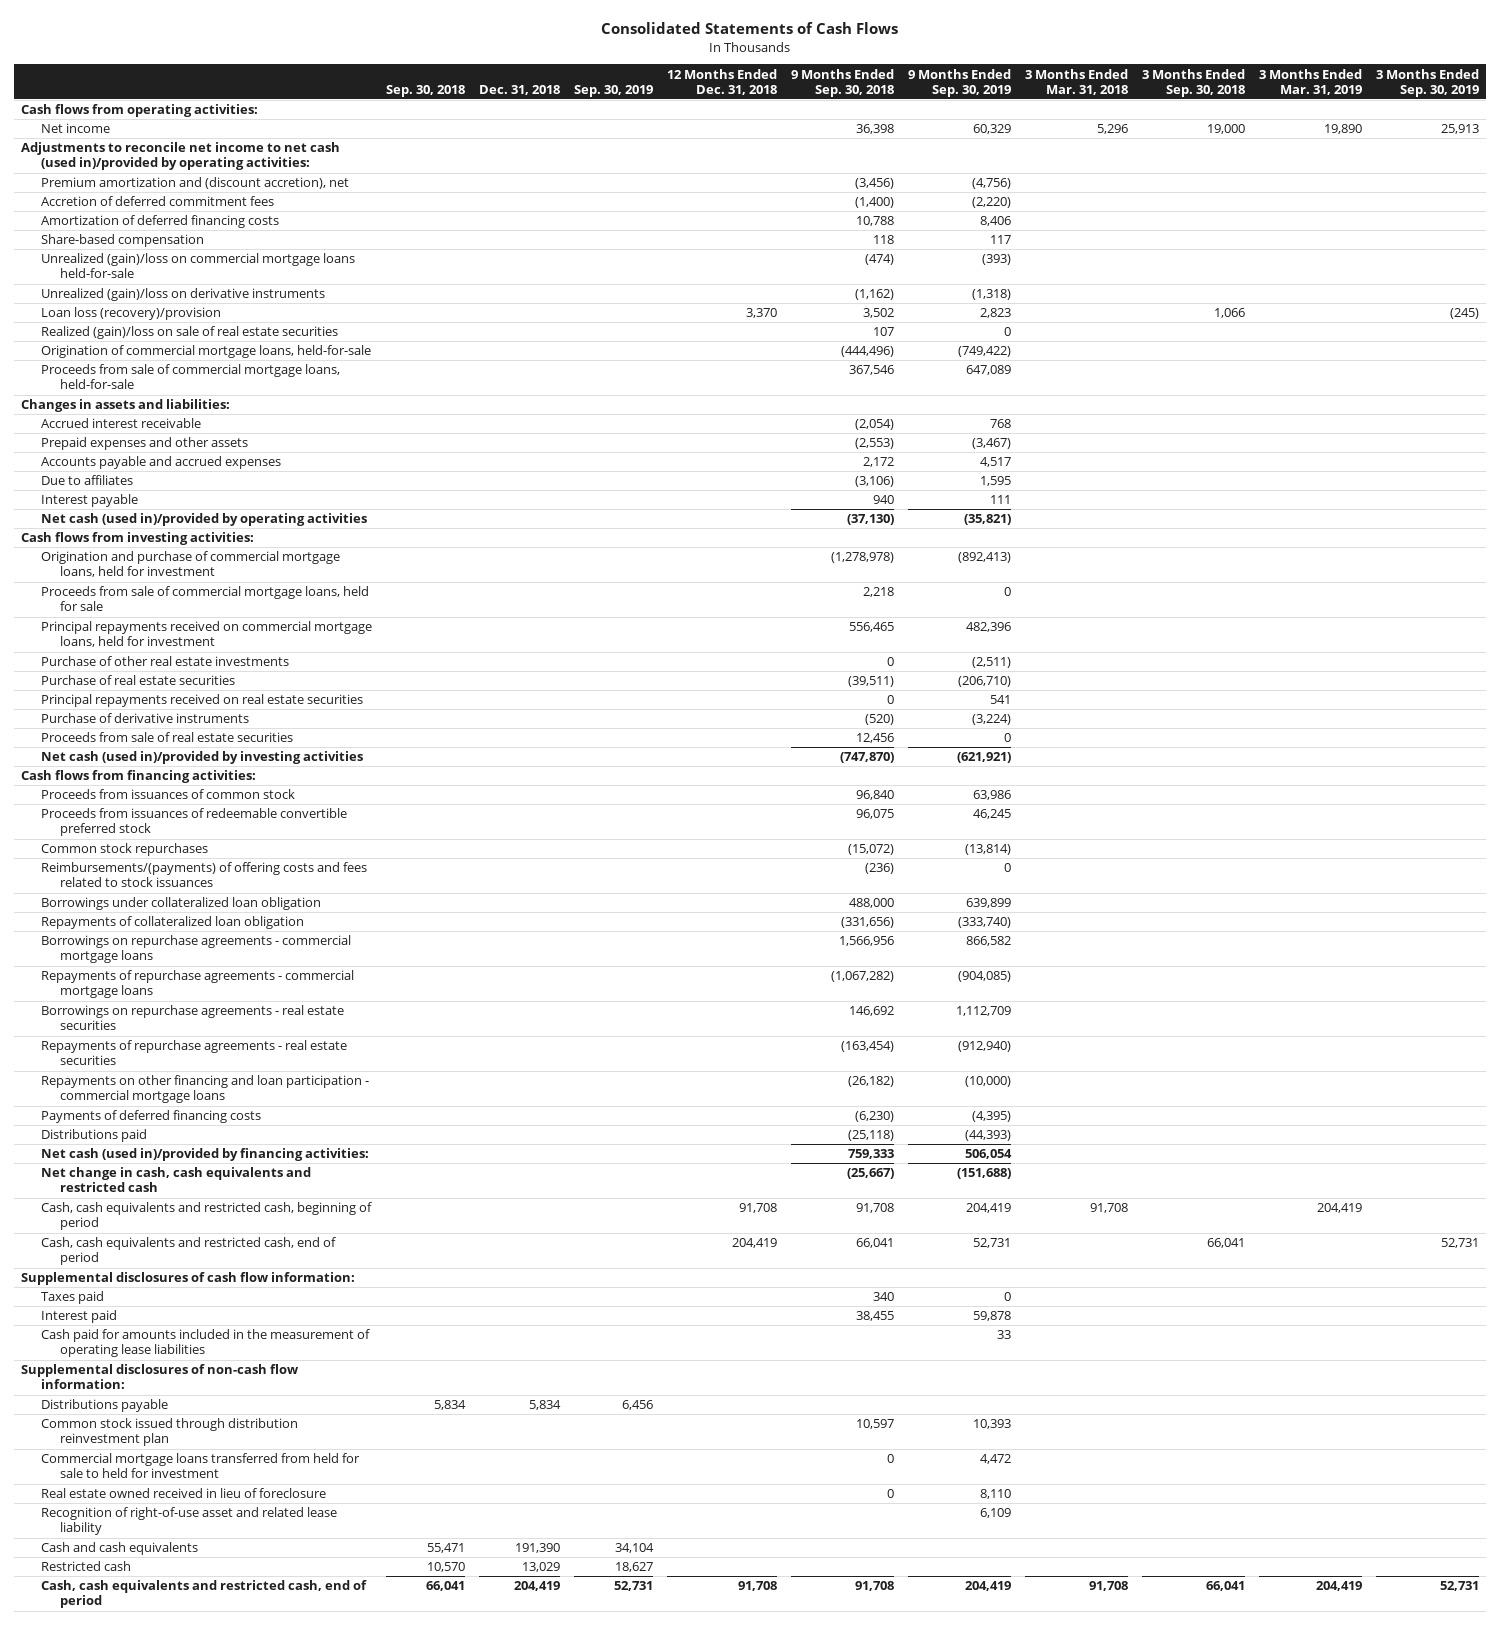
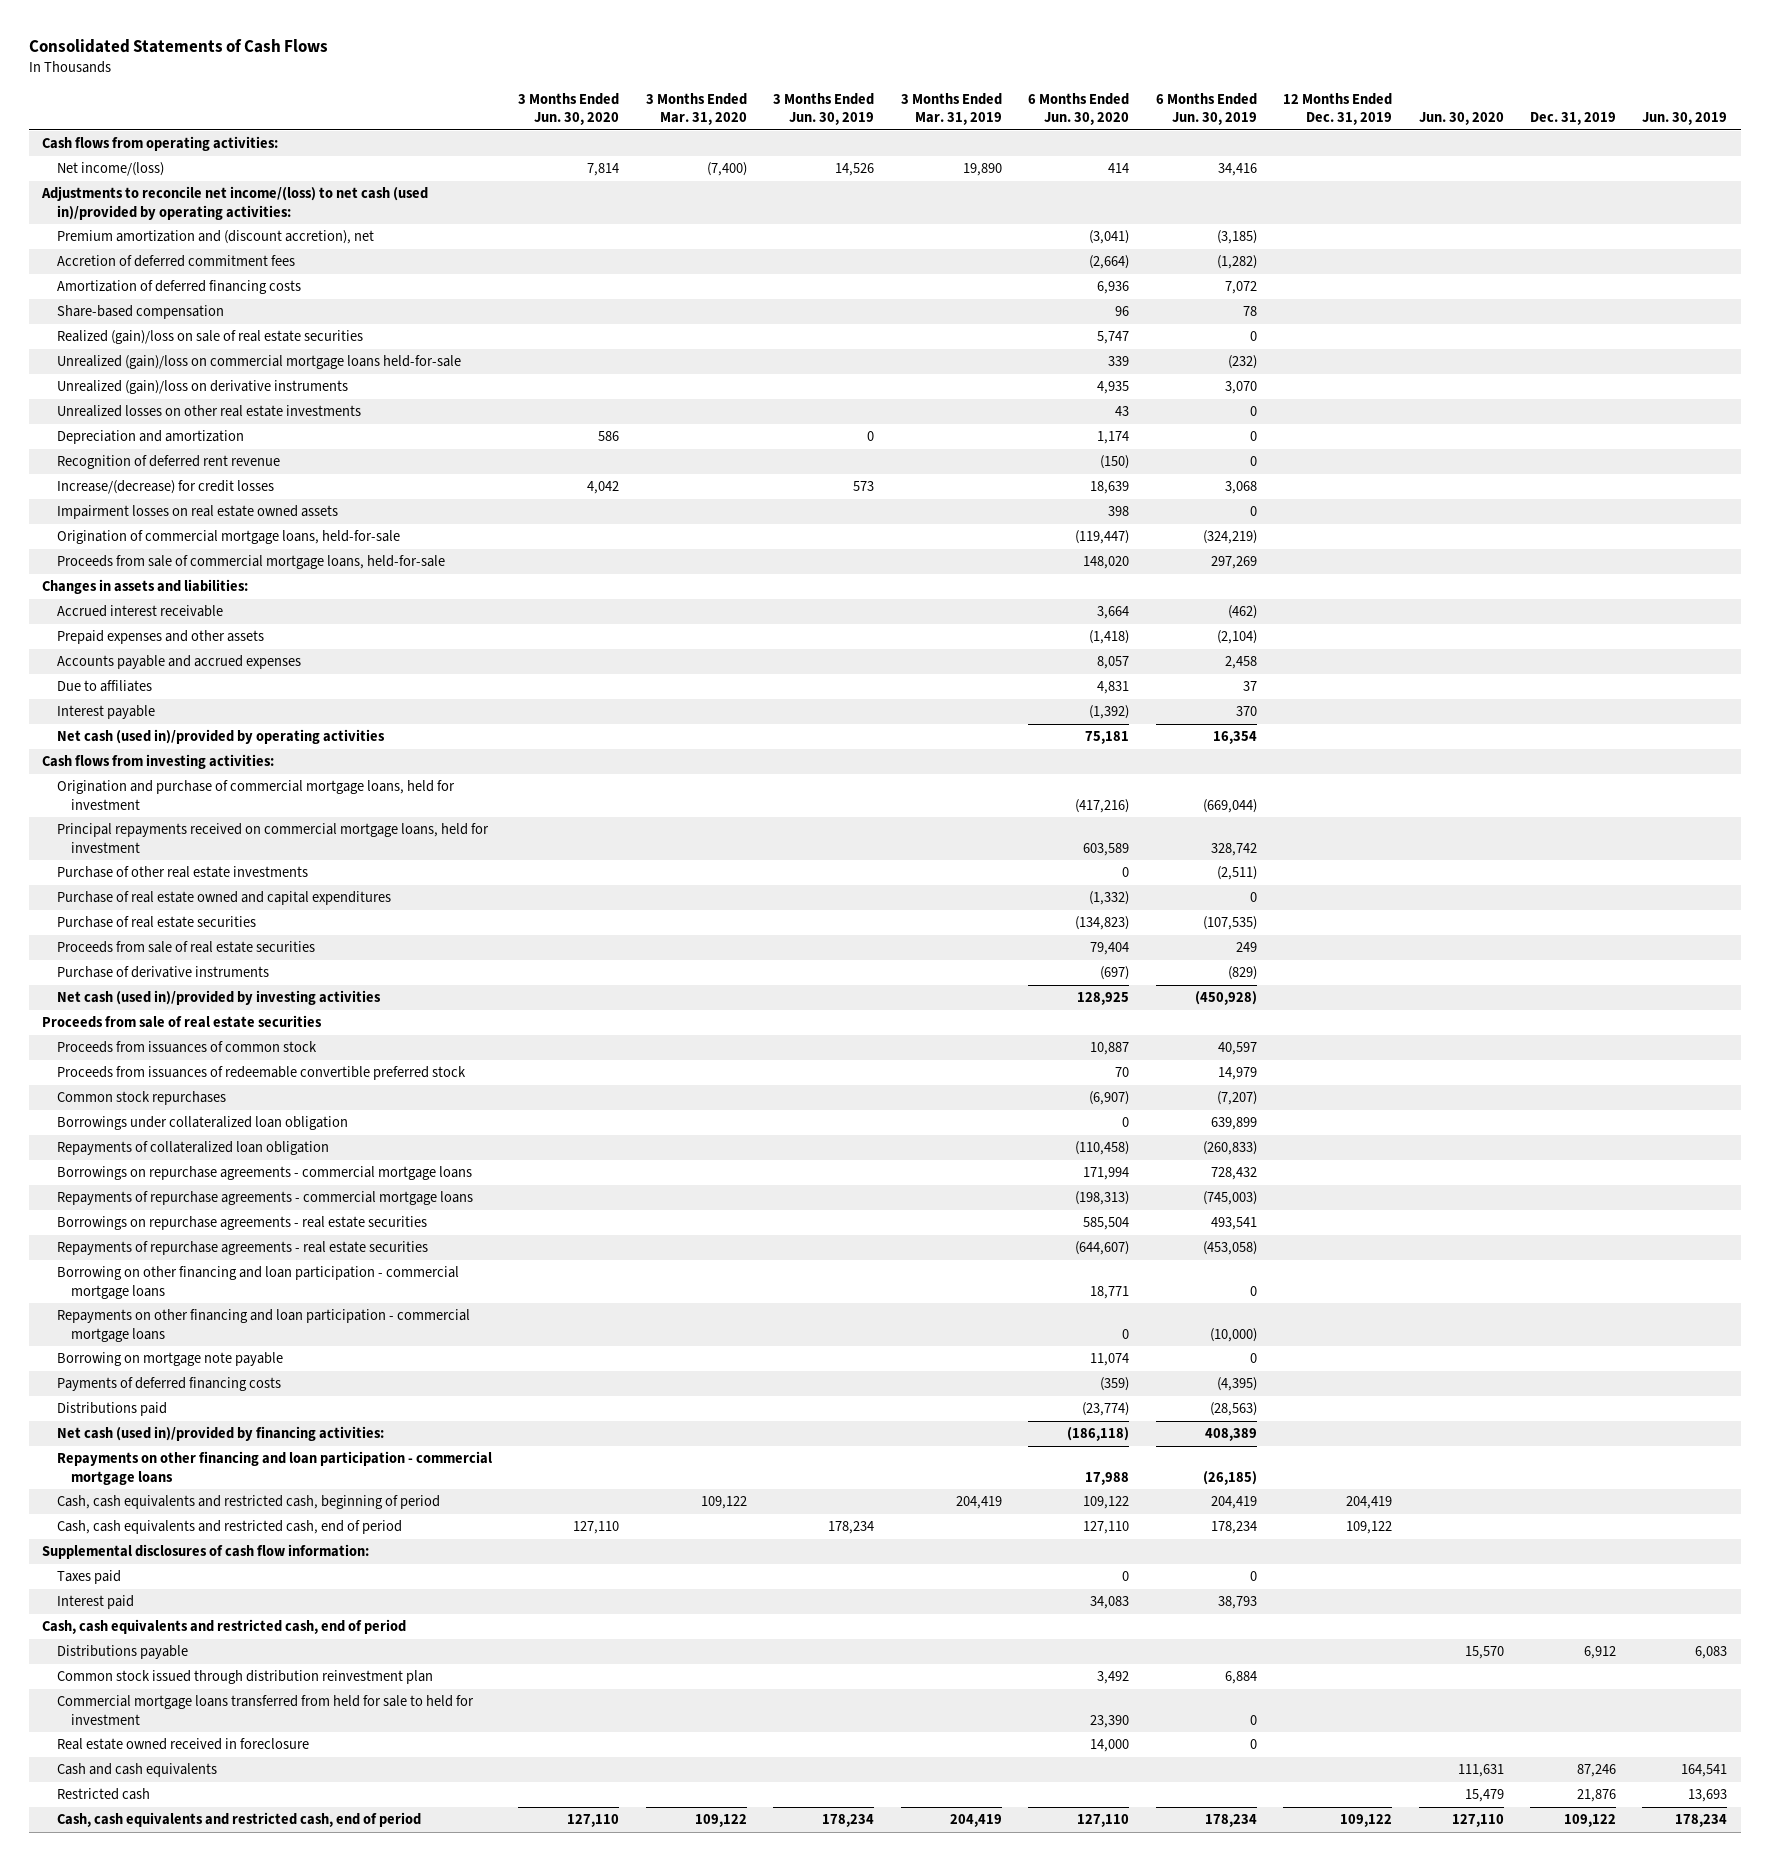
- | Sep. 30, 2018 | Dec. 31, 2018 | Sep. 30, 2019 | 12 Months Ended Dec. 31, 2018 | 9 Months Ended Sep. 30, 2018 | 9 Months Ended Sep. 30, 2019 | 3 Months Ended Mar. 31, 2018 | 3 Months Ended Sep. 30, 2018 | 3 Months Ended Mar. 31, 2019 | 3 Months Ended Sep. 30, 2019
+ | 3 Months Ended Jun. 30, 2020 | 3 Months Ended Mar. 31, 2020 | 3 Months Ended Jun. 30, 2019 | 3 Months Ended Mar. 31, 2019 | 6 Months Ended Jun. 30, 2020 | 6 Months Ended Jun. 30, 2019 | 12 Months Ended Dec. 31, 2019 | Jun. 30, 2020 | Dec. 31, 2019 | Jun. 30, 2019
- Net income | | | | | 36,398 | 60,329 | 5,296 | 19,000 | 19,890 | 25,913
- Adjustments to reconcile net income to net cash (used in)/provided by operating activities:
+ Net income/(loss) | 7,814 | (7,400) | 14,526 | 19,890 | 414 | 34,416 | | | |
+ Adjustments to reconcile net income/(loss) to net cash (used in)/provided by operating activities:
moved up: Realized (gain)/loss on sale of real estate securities | | | | | 5,747 | 0 | | | |
- Loan loss (recovery)/provision | | | | 3,370 | 3,502 | 2,823 | | 1,066 | | (245)
+ Unrealized losses on other real estate investments | | | | | 43 | 0 | | | |
+ Depreciation and amortization | 586 | | 0 | | 1,174 | 0 | | | |
+ Recognition of deferred rent revenue | | | | | (150) | 0 | | | |
+ Increase/(decrease) for credit losses | 4,042 | | 573 | | 18,639 | 3,068 | | | |
+ Impairment losses on real estate owned assets | | | | | 398 | 0 | | | |
- Proceeds from sale of commercial mortgage loans, held for sale | | | | | 2,218 | 0 | | | |
+ Purchase of real estate owned and capital expenditures | | | | | (1,332) | 0 | | | |
- Principal repayments received on real estate securities | | | | | 0 | 541 | | | |
moved down: Purchase of derivative instruments | | | | | (697) | (829) | | | |
- Cash flows from financing activities:
+ Proceeds from sale of real estate securities
- Reimbursements/(payments) of offering costs and fees related to stock issuances | | | | | (236) | 0 | | | |
+ Borrowing on other financing and loan participation - commercial mortgage loans | | | | | 18,771 | 0 | | | |
+ Borrowing on mortgage note payable | | | | | 11,074 | 0 | | | |
- Net change in cash, cash equivalents and restricted cash | | | | | (25,667) | (151,688) | | | |
+ Repayments on other financing and loan participation - commercial mortgage loans | | | | | 17,988 | (26,185) | | | |
- Cash paid for amounts included in the measurement of operating lease liabilities | | | | | | 33 | | | |
- Supplemental disclosures of non-cash flow information:
+ Cash, cash equivalents and restricted cash, end of period
- Real estate owned received in lieu of foreclosure | | | | | 0 | 8,110 | | | |
- Recognition of right-of-use asset and related lease liability | | | | | | 6,109 | | | |
+ Real estate owned received in foreclosure | | | | | 14,000 | 0 | | | |

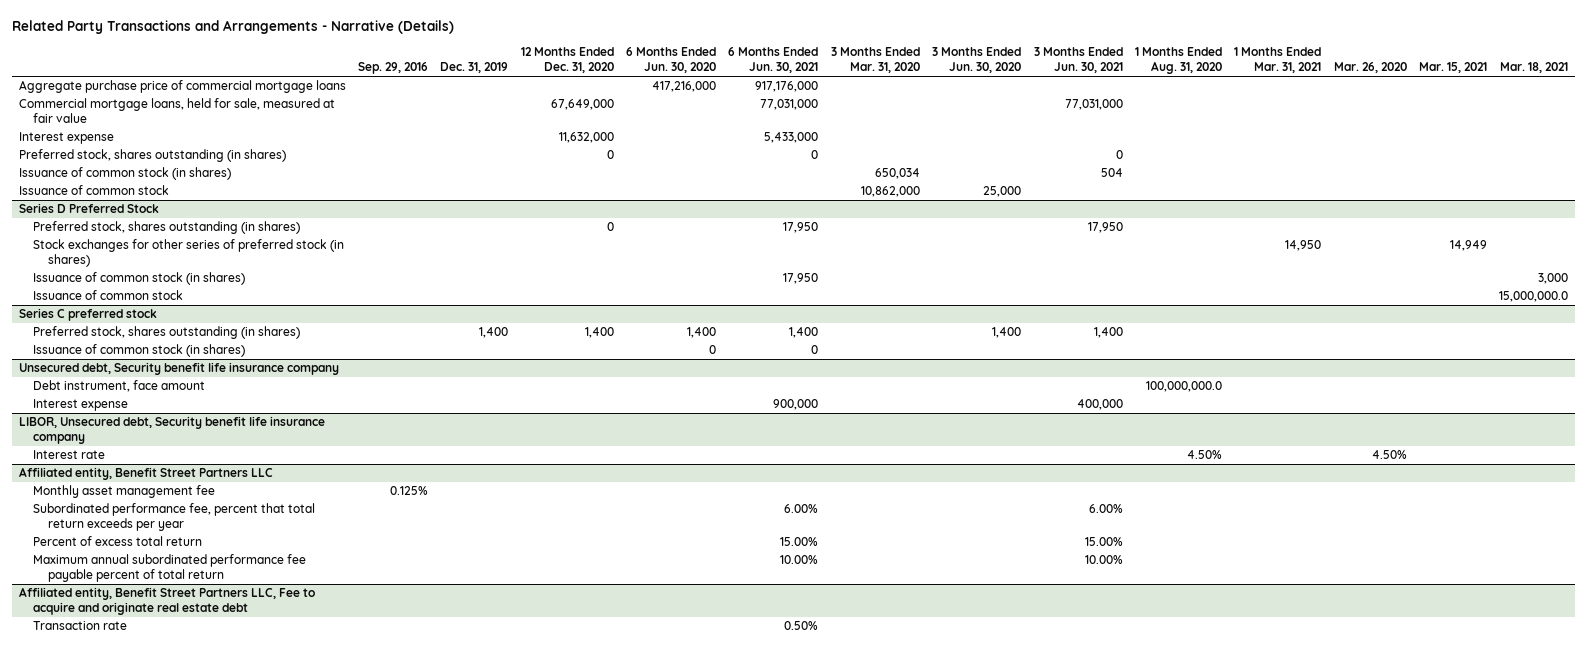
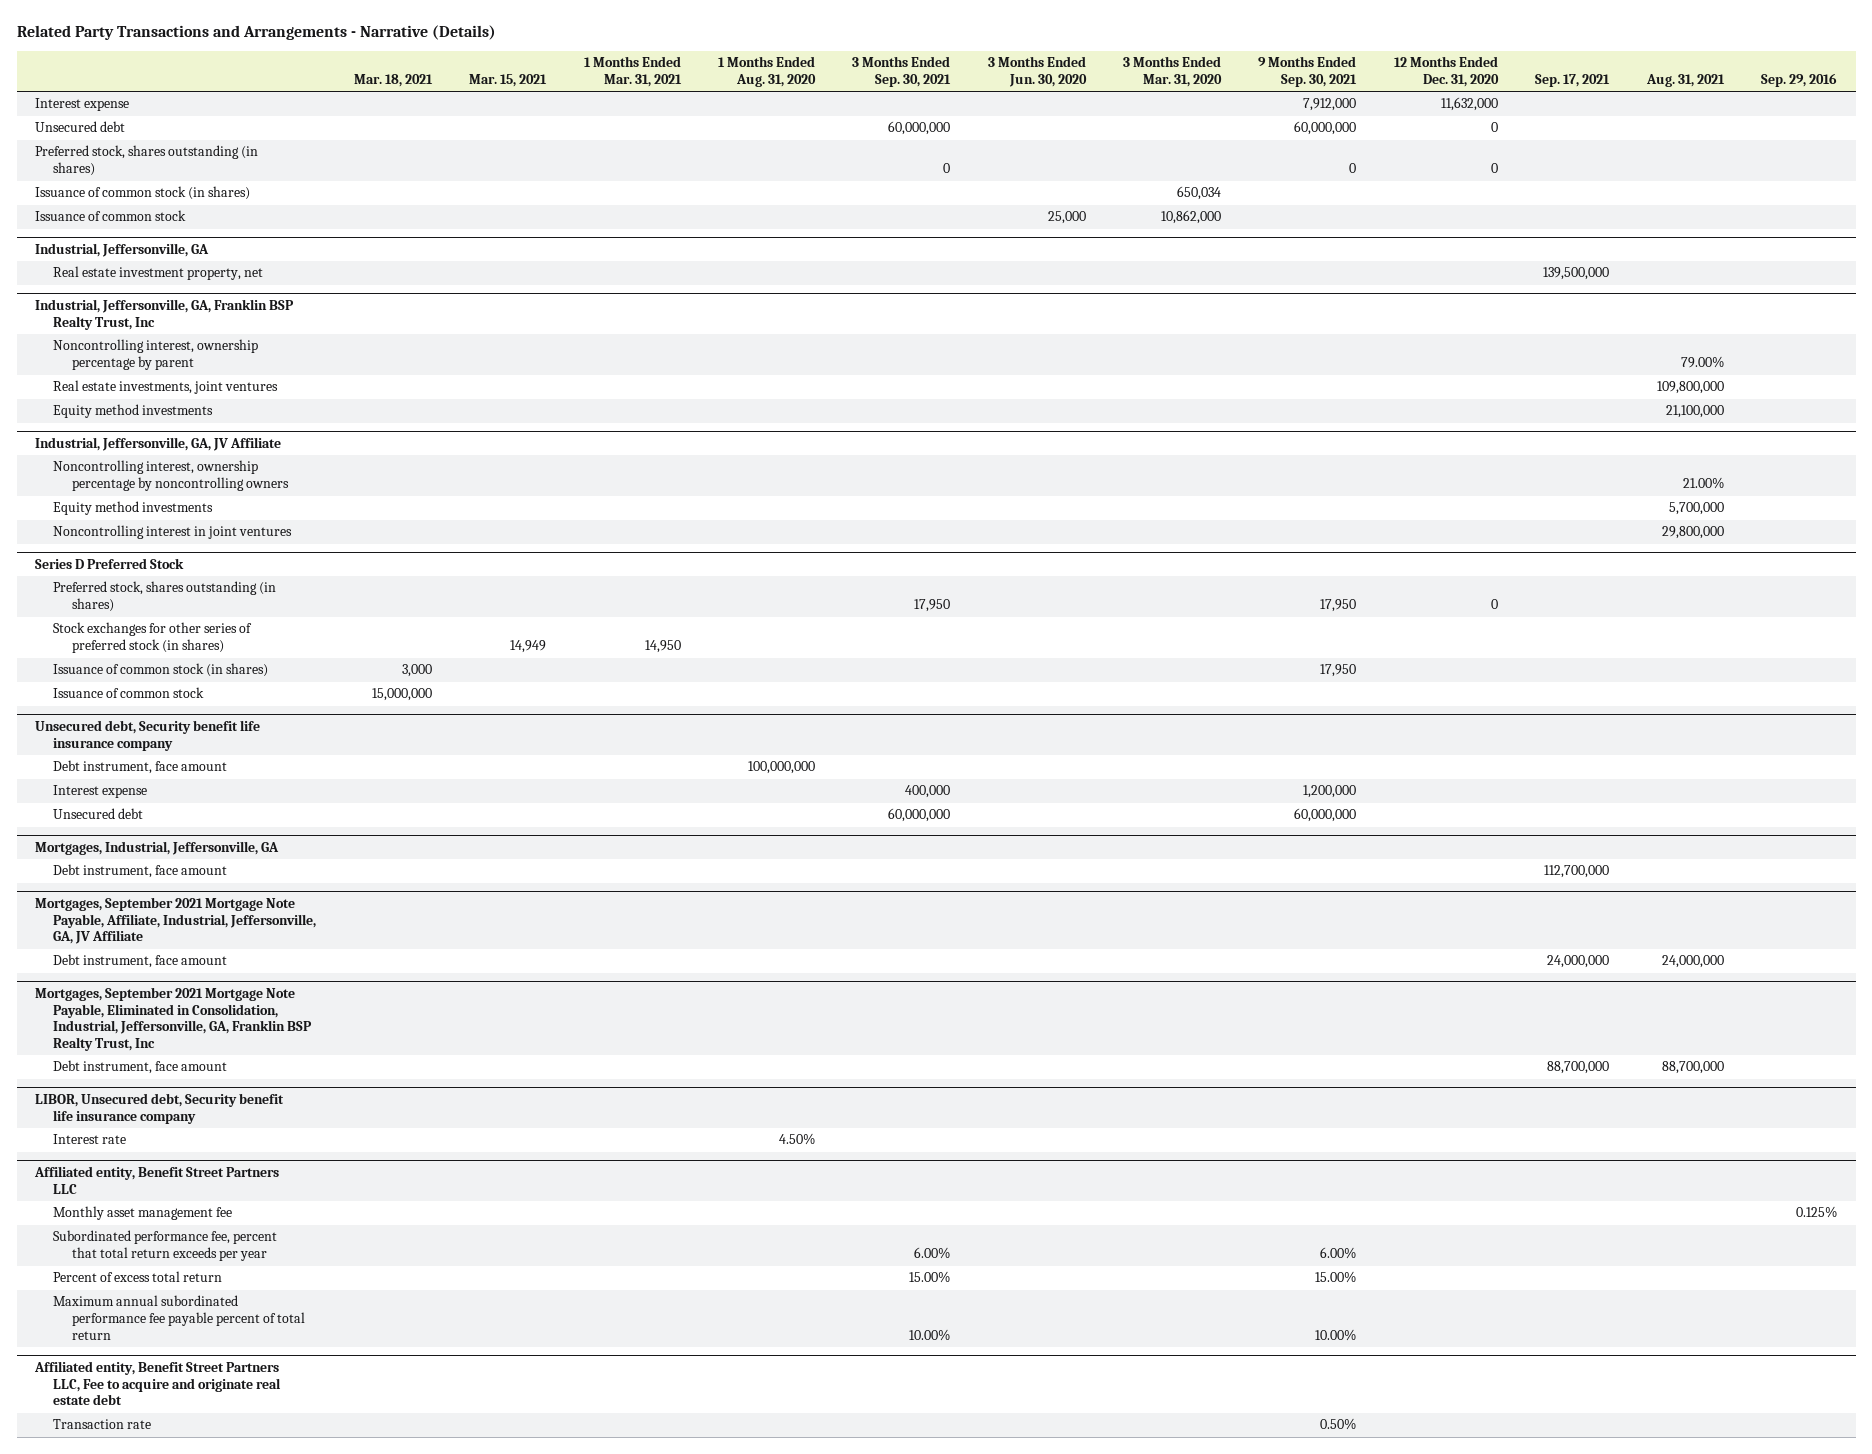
- | Sep. 29, 2016 | Dec. 31, 2019 | 12 Months Ended Dec. 31, 2020 | 6 Months Ended Jun. 30, 2020 | 6 Months Ended Jun. 30, 2021 | 3 Months Ended Mar. 31, 2020 | 3 Months Ended Jun. 30, 2020 | 3 Months Ended Jun. 30, 2021 | 1 Months Ended Aug. 31, 2020 | 1 Months Ended Mar. 31, 2021 | Mar. 26, 2020 | Mar. 15, 2021 | Mar. 18, 2021
+ | Mar. 18, 2021 | Mar. 15, 2021 | 1 Months Ended Mar. 31, 2021 | 1 Months Ended Aug. 31, 2020 | 3 Months Ended Sep. 30, 2021 | 3 Months Ended Jun. 30, 2020 | 3 Months Ended Mar. 31, 2020 | 9 Months Ended Sep. 30, 2021 | 12 Months Ended Dec. 31, 2020 | Sep. 17, 2021 | Aug. 31, 2021 | Sep. 29, 2016
- Aggregate purchase price of commercial mortgage loans | | | | 417,216,000 | 917,176,000 | | | | | | | |
- Commercial mortgage loans, held for sale, measured at fair value | | | 67,649,000 | | 77,031,000 | | | 77,031,000 | | | | |
+ Unsecured debt | | | | | 60,000,000 | | | 60,000,000 | 0 | | |
+ Industrial, Jeffersonville, GA
+ Real estate investment property, net | | | | | | | | | | 139,500,000 | |
+ Industrial, Jeffersonville, GA, Franklin BSP Realty Trust, Inc
+ Noncontrolling interest, ownership percentage by parent | | | | | | | | | | | 79.00% |
+ Real estate investments, joint ventures | | | | | | | | | | | 109,800,000 |
+ Equity method investments | | | | | | | | | | | 21,100,000 |
+ Industrial, Jeffersonville, GA, JV Affiliate
+ Noncontrolling interest, ownership percentage by noncontrolling owners | | | | | | | | | | | 21.00% |
+ Equity method investments | | | | | | | | | | | 5,700,000 |
+ Noncontrolling interest in joint ventures | | | | | | | | | | | 29,800,000 |
@ Series D Preferred Stock
- Issuance of common stock | | | | | | | | | | | | | 15,000,000.0
- Series C preferred stock
- Preferred stock, shares outstanding (in shares) | | 1,400 | 1,400 | 1,400 | 1,400 | | 1,400 | 1,400 | | | | |
- Issuance of common stock (in shares) | | | | 0 | 0 | | | | | | | |
@ Series D Preferred Stock
+ Issuance of common stock | 15,000,000 | | | | | | | | | | |
@ Unsecured debt, Security benefit life insurance company
- Debt instrument, face amount | | | | | | | | | 100,000,000.0 | | | |
+ Debt instrument, face amount | | | | 100,000,000 | | | | | | | |
+ Unsecured debt | | | | | 60,000,000 | | | 60,000,000 | | | |
+ Mortgages, Industrial, Jeffersonville, GA
+ Debt instrument, face amount | | | | | | | | | | 112,700,000 | |
+ Mortgages, September 2021 Mortgage Note Payable, Affiliate, Industrial, Jeffersonville, GA, JV Affiliate
+ Debt instrument, face amount | | | | | | | | | | 24,000,000 | 24,000,000 |
+ Mortgages, September 2021 Mortgage Note Payable, Eliminated in Consolidation, Industrial, Jeffersonville, GA, Franklin BSP Realty Trust, Inc
+ Debt instrument, face amount | | | | | | | | | | 88,700,000 | 88,700,000 |

